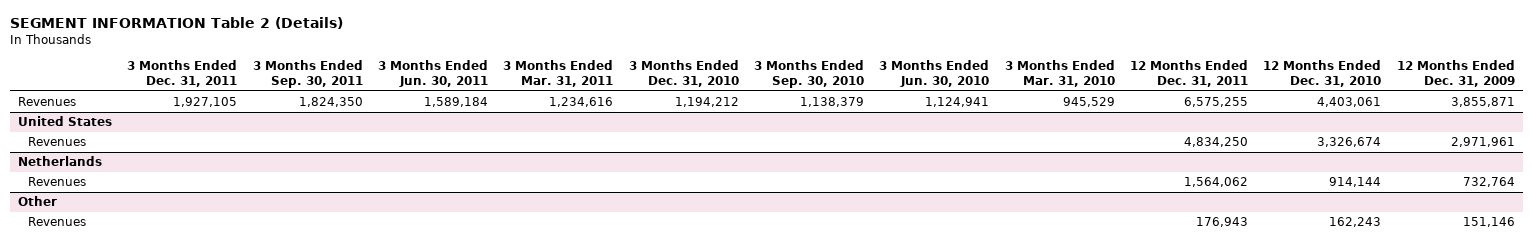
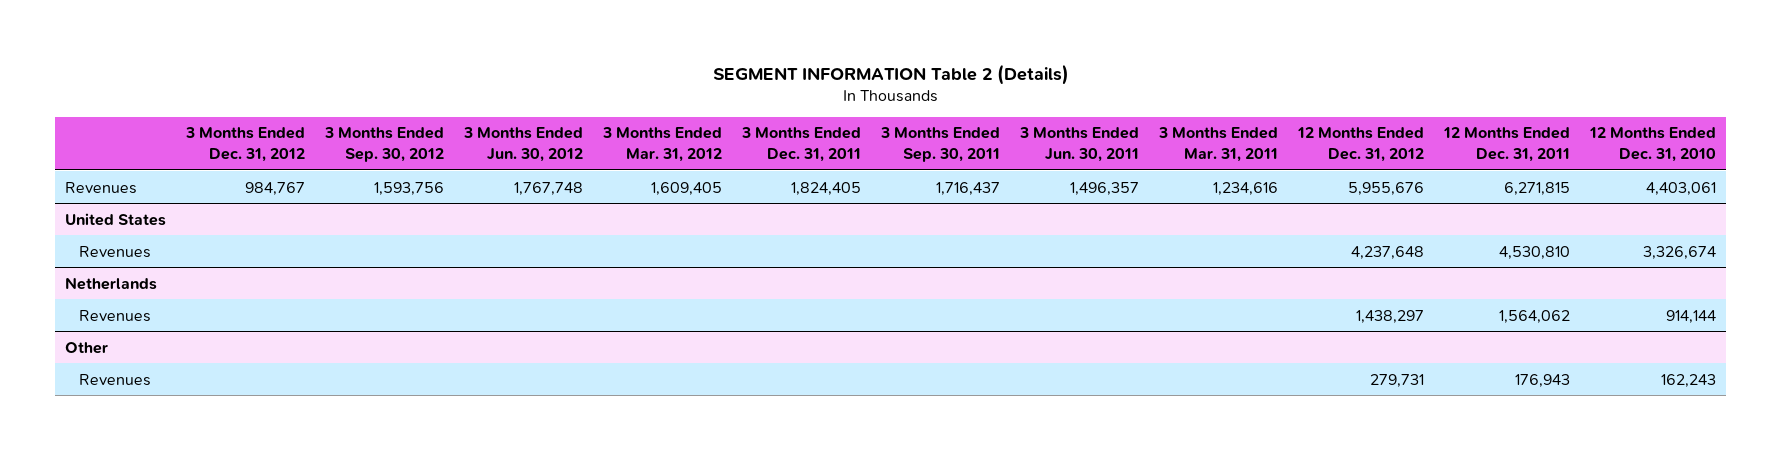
- | 3 Months Ended Dec. 31, 2011 | 3 Months Ended Sep. 30, 2011 | 3 Months Ended Jun. 30, 2011 | 3 Months Ended Mar. 31, 2011 | 3 Months Ended Dec. 31, 2010 | 3 Months Ended Sep. 30, 2010 | 3 Months Ended Jun. 30, 2010 | 3 Months Ended Mar. 31, 2010 | 12 Months Ended Dec. 31, 2011 | 12 Months Ended Dec. 31, 2010 | 12 Months Ended Dec. 31, 2009
+ | 3 Months Ended Dec. 31, 2012 | 3 Months Ended Sep. 30, 2012 | 3 Months Ended Jun. 30, 2012 | 3 Months Ended Mar. 31, 2012 | 3 Months Ended Dec. 31, 2011 | 3 Months Ended Sep. 30, 2011 | 3 Months Ended Jun. 30, 2011 | 3 Months Ended Mar. 31, 2011 | 12 Months Ended Dec. 31, 2012 | 12 Months Ended Dec. 31, 2011 | 12 Months Ended Dec. 31, 2010
- Revenues | 1,927,105 | 1,824,350 | 1,589,184 | 1,234,616 | 1,194,212 | 1,138,379 | 1,124,941 | 945,529 | 6,575,255 | 4,403,061 | 3,855,871
+ Revenues | 984,767 | 1,593,756 | 1,767,748 | 1,609,405 | 1,824,405 | 1,716,437 | 1,496,357 | 1,234,616 | 5,955,676 | 6,271,815 | 4,403,061
@ United States
- Revenues | | | | | | | | | 4,834,250 | 3,326,674 | 2,971,961
+ Revenues | | | | | | | | | 4,237,648 | 4,530,810 | 3,326,674

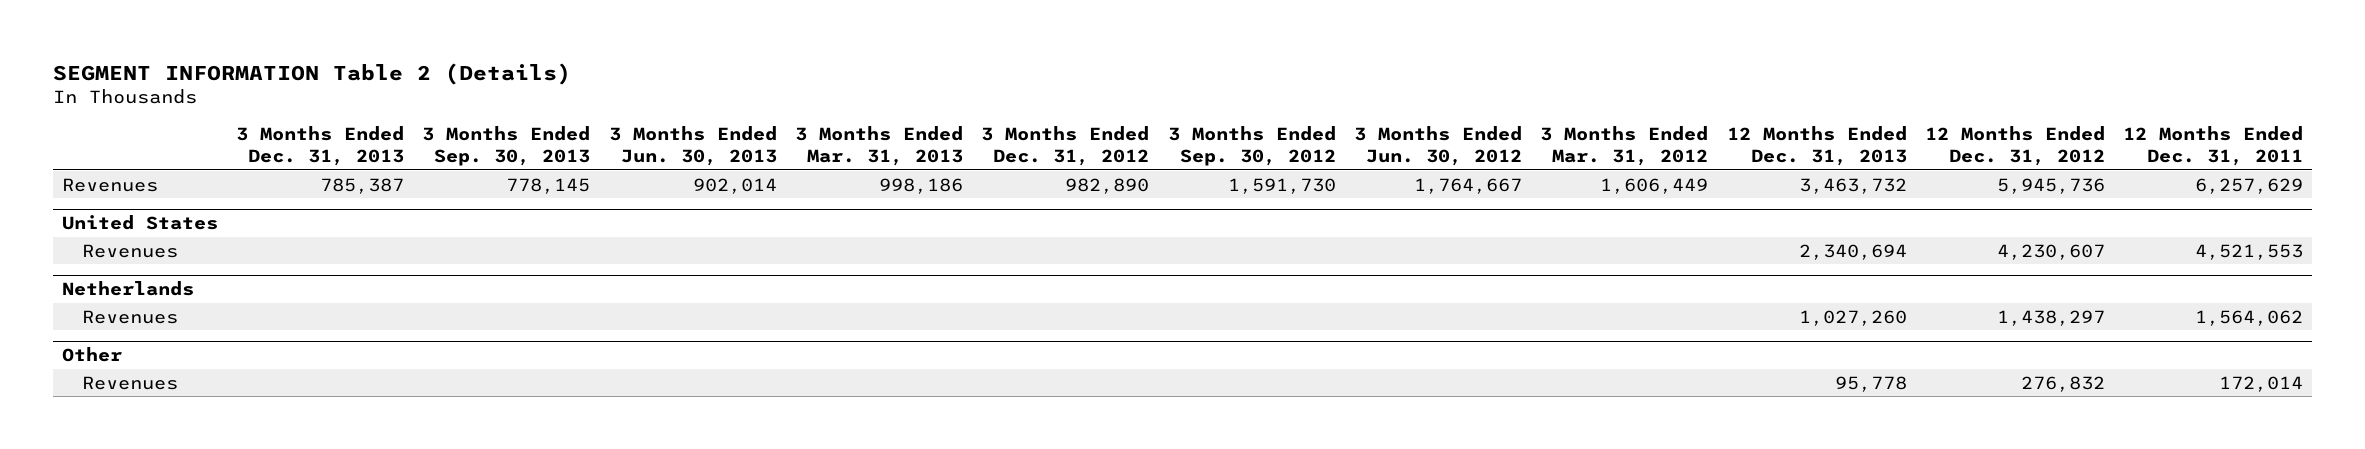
- | 3 Months Ended Dec. 31, 2012 | 3 Months Ended Sep. 30, 2012 | 3 Months Ended Jun. 30, 2012 | 3 Months Ended Mar. 31, 2012 | 3 Months Ended Dec. 31, 2011 | 3 Months Ended Sep. 30, 2011 | 3 Months Ended Jun. 30, 2011 | 3 Months Ended Mar. 31, 2011 | 12 Months Ended Dec. 31, 2012 | 12 Months Ended Dec. 31, 2011 | 12 Months Ended Dec. 31, 2010
+ | 3 Months Ended Dec. 31, 2013 | 3 Months Ended Sep. 30, 2013 | 3 Months Ended Jun. 30, 2013 | 3 Months Ended Mar. 31, 2013 | 3 Months Ended Dec. 31, 2012 | 3 Months Ended Sep. 30, 2012 | 3 Months Ended Jun. 30, 2012 | 3 Months Ended Mar. 31, 2012 | 12 Months Ended Dec. 31, 2013 | 12 Months Ended Dec. 31, 2012 | 12 Months Ended Dec. 31, 2011
- Revenues | 984,767 | 1,593,756 | 1,767,748 | 1,609,405 | 1,824,405 | 1,716,437 | 1,496,357 | 1,234,616 | 5,955,676 | 6,271,815 | 4,403,061
+ Revenues | 785,387 | 778,145 | 902,014 | 998,186 | 982,890 | 1,591,730 | 1,764,667 | 1,606,449 | 3,463,732 | 5,945,736 | 6,257,629
@ United States
- Revenues | | | | | | | | | 4,237,648 | 4,530,810 | 3,326,674
+ Revenues | | | | | | | | | 2,340,694 | 4,230,607 | 4,521,553
@ Other
- Revenues | | | | | | | | | 279,731 | 176,943 | 162,243
+ Revenues | | | | | | | | | 95,778 | 276,832 | 172,014

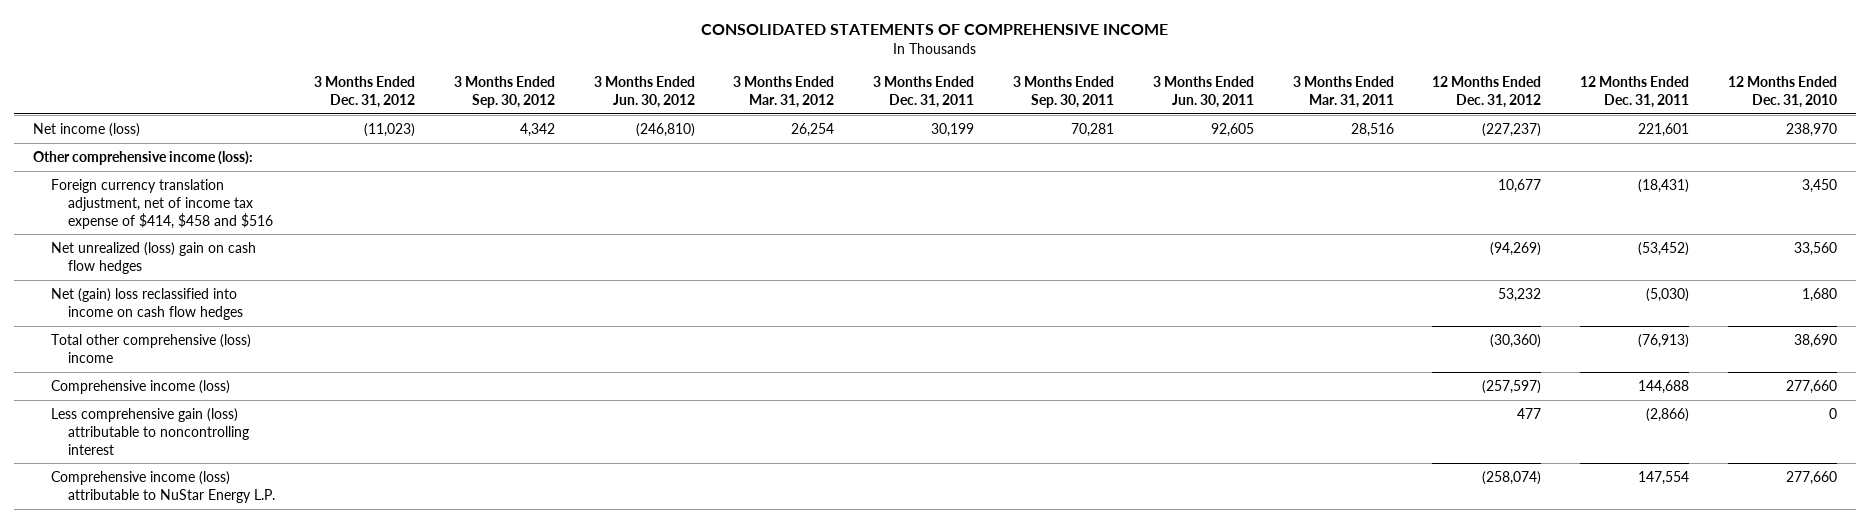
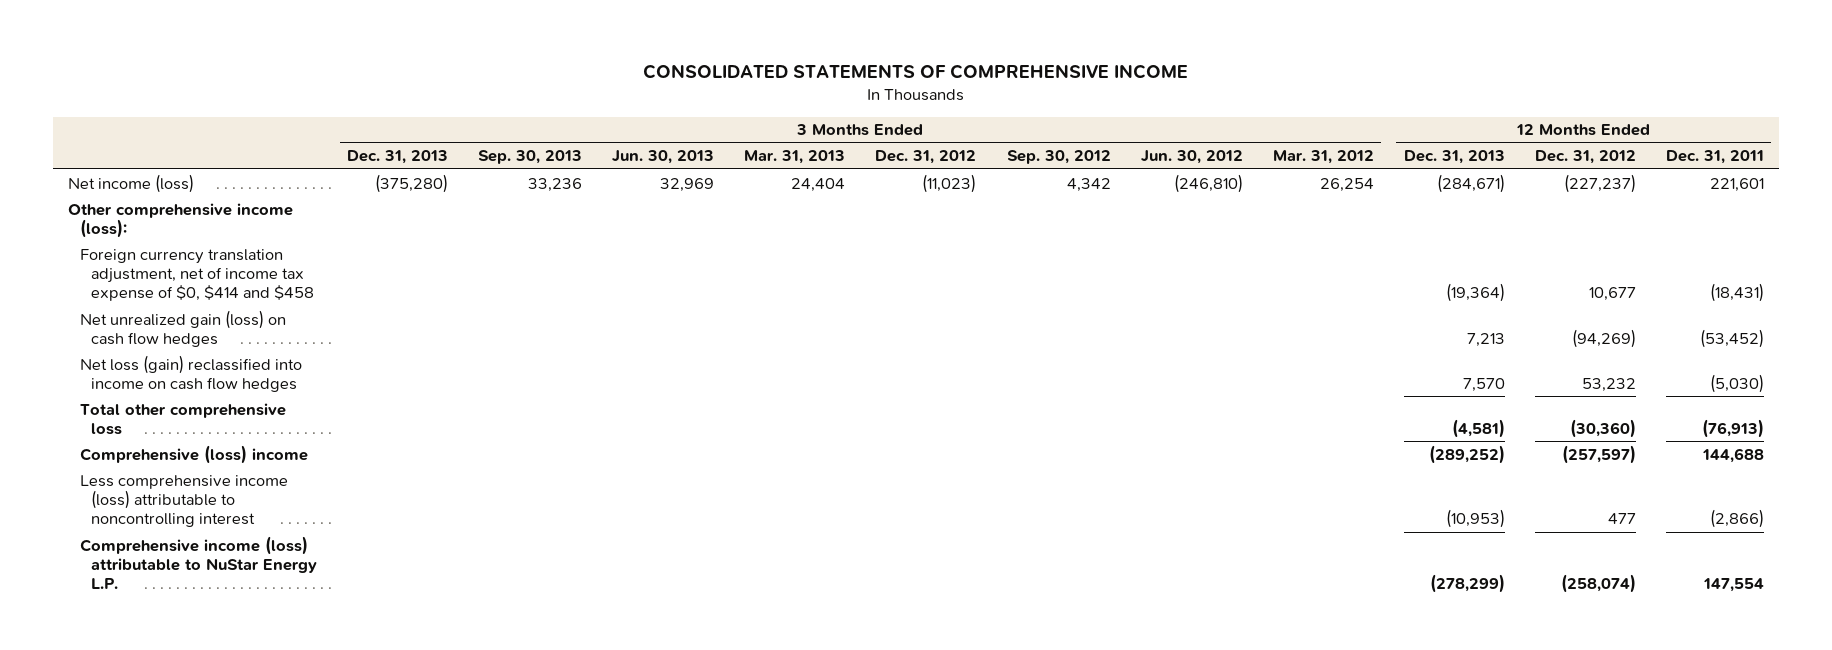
- | 3 Months Ended Dec. 31, 2012 | 3 Months Ended Sep. 30, 2012 | 3 Months Ended Jun. 30, 2012 | 3 Months Ended Mar. 31, 2012 | 3 Months Ended Dec. 31, 2011 | 3 Months Ended Sep. 30, 2011 | 3 Months Ended Jun. 30, 2011 | 3 Months Ended Mar. 31, 2011 | 12 Months Ended Dec. 31, 2012 | 12 Months Ended Dec. 31, 2011 | 12 Months Ended Dec. 31, 2010
+ | 3 Months Ended Dec. 31, 2013 | 3 Months Ended Sep. 30, 2013 | 3 Months Ended Jun. 30, 2013 | 3 Months Ended Mar. 31, 2013 | 3 Months Ended Dec. 31, 2012 | 3 Months Ended Sep. 30, 2012 | 3 Months Ended Jun. 30, 2012 | 3 Months Ended Mar. 31, 2012 | 12 Months Ended Dec. 31, 2013 | 12 Months Ended Dec. 31, 2012 | 12 Months Ended Dec. 31, 2011
- Foreign currency translation adjustment, net of income tax expense of $414, $458 and $516 | | | | | | | | | 10,677 | (18,431) | 3,450
- Net unrealized (loss) gain on cash flow hedges | | | | | | | | | (94,269) | (53,452) | 33,560
- Net (gain) loss reclassified into income on cash flow hedges | | | | | | | | | 53,232 | (5,030) | 1,680
- Total other comprehensive (loss) income | | | | | | | | | (30,360) | (76,913) | 38,690
- Comprehensive income (loss) | | | | | | | | | (257,597) | 144,688 | 277,660
- Less comprehensive gain (loss) attributable to noncontrolling interest | | | | | | | | | 477 | (2,866) | 0
+ Foreign currency translation adjustment, net of income tax expense of $0, $414 and $458 | | | | | | | | | (19,364) | 10,677 | (18,431)
+ Net unrealized gain (loss) on cash flow hedges | | | | | | | | | 7,213 | (94,269) | (53,452)
+ Net loss (gain) reclassified into income on cash flow hedges | | | | | | | | | 7,570 | 53,232 | (5,030)
+ Total other comprehensive loss | | | | | | | | | (4,581) | (30,360) | (76,913)
+ Comprehensive (loss) income | | | | | | | | | (289,252) | (257,597) | 144,688
+ Less comprehensive income (loss) attributable to noncontrolling interest | | | | | | | | | (10,953) | 477 | (2,866)

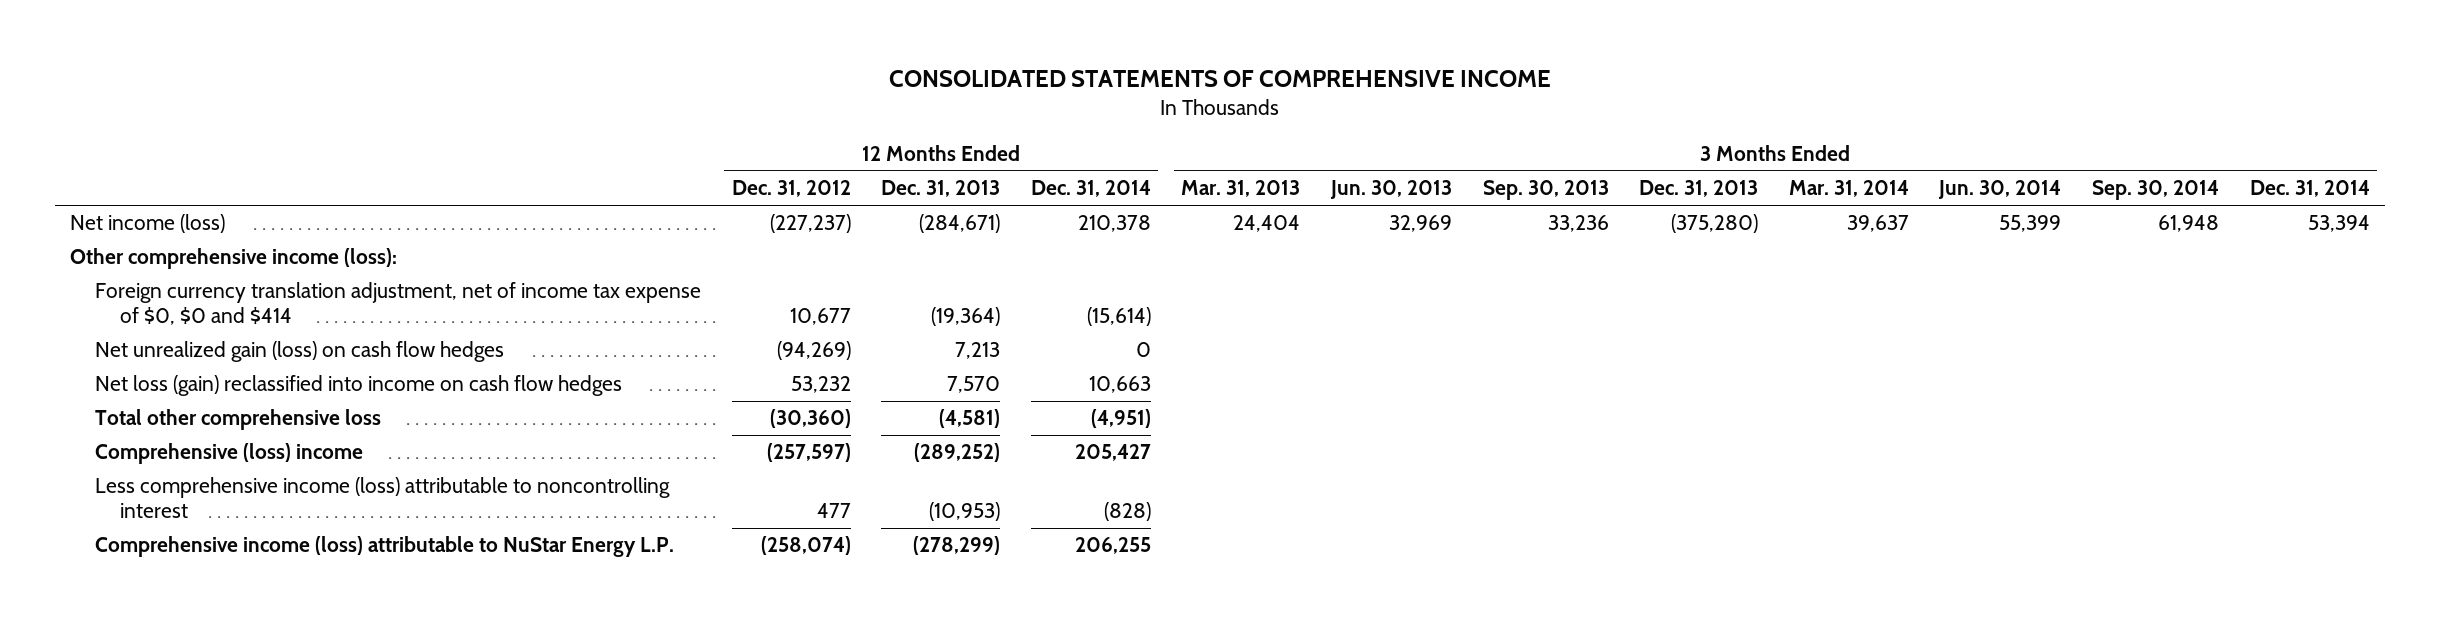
- | 3 Months Ended Dec. 31, 2013 | 3 Months Ended Sep. 30, 2013 | 3 Months Ended Jun. 30, 2013 | 3 Months Ended Mar. 31, 2013 | 3 Months Ended Dec. 31, 2012 | 3 Months Ended Sep. 30, 2012 | 3 Months Ended Jun. 30, 2012 | 3 Months Ended Mar. 31, 2012 | 12 Months Ended Dec. 31, 2013 | 12 Months Ended Dec. 31, 2012 | 12 Months Ended Dec. 31, 2011
+ | 12 Months Ended Dec. 31, 2012 | 12 Months Ended Dec. 31, 2013 | 12 Months Ended Dec. 31, 2014 | 3 Months Ended Mar. 31, 2013 | 3 Months Ended Jun. 30, 2013 | 3 Months Ended Sep. 30, 2013 | 3 Months Ended Dec. 31, 2013 | 3 Months Ended Mar. 31, 2014 | 3 Months Ended Jun. 30, 2014 | 3 Months Ended Sep. 30, 2014 | 3 Months Ended Dec. 31, 2014
- Foreign currency translation adjustment, net of income tax expense of $0, $414 and $458 | | | | | | | | | (19,364) | 10,677 | (18,431)
+ Foreign currency translation adjustment, net of income tax expense of $0, $0 and $414 | 10,677 | (19,364) | (15,614) | | | | | | | |

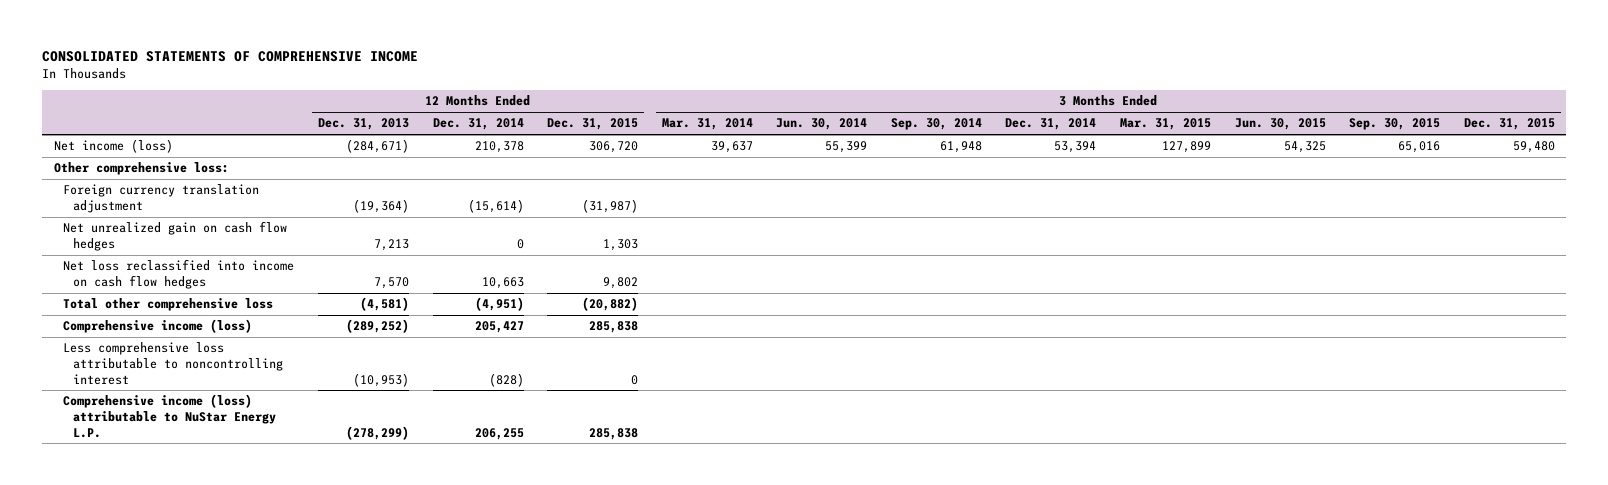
- | 12 Months Ended Dec. 31, 2012 | 12 Months Ended Dec. 31, 2013 | 12 Months Ended Dec. 31, 2014 | 3 Months Ended Mar. 31, 2013 | 3 Months Ended Jun. 30, 2013 | 3 Months Ended Sep. 30, 2013 | 3 Months Ended Dec. 31, 2013 | 3 Months Ended Mar. 31, 2014 | 3 Months Ended Jun. 30, 2014 | 3 Months Ended Sep. 30, 2014 | 3 Months Ended Dec. 31, 2014
+ | 12 Months Ended Dec. 31, 2013 | 12 Months Ended Dec. 31, 2014 | 12 Months Ended Dec. 31, 2015 | 3 Months Ended Mar. 31, 2014 | 3 Months Ended Jun. 30, 2014 | 3 Months Ended Sep. 30, 2014 | 3 Months Ended Dec. 31, 2014 | 3 Months Ended Mar. 31, 2015 | 3 Months Ended Jun. 30, 2015 | 3 Months Ended Sep. 30, 2015 | 3 Months Ended Dec. 31, 2015
- Other comprehensive income (loss):
- Foreign currency translation adjustment, net of income tax expense of $0, $0 and $414 | 10,677 | (19,364) | (15,614) | | | | | | | |
- Net unrealized gain (loss) on cash flow hedges | (94,269) | 7,213 | 0 | | | | | | | |
- Net loss (gain) reclassified into income on cash flow hedges | 53,232 | 7,570 | 10,663 | | | | | | | |
+ Other comprehensive loss:
+ Foreign currency translation adjustment | (19,364) | (15,614) | (31,987) | | | | | | | |
+ Net unrealized gain on cash flow hedges | 7,213 | 0 | 1,303 | | | | | | | |
+ Net loss reclassified into income on cash flow hedges | 7,570 | 10,663 | 9,802 | | | | | | | |
- Comprehensive (loss) income | (257,597) | (289,252) | 205,427 | | | | | | | |
- Less comprehensive income (loss) attributable to noncontrolling interest | 477 | (10,953) | (828) | | | | | | | |
+ Comprehensive income (loss) | (289,252) | 205,427 | 285,838 | | | | | | | |
+ Less comprehensive loss attributable to noncontrolling interest | (10,953) | (828) | 0 | | | | | | | |

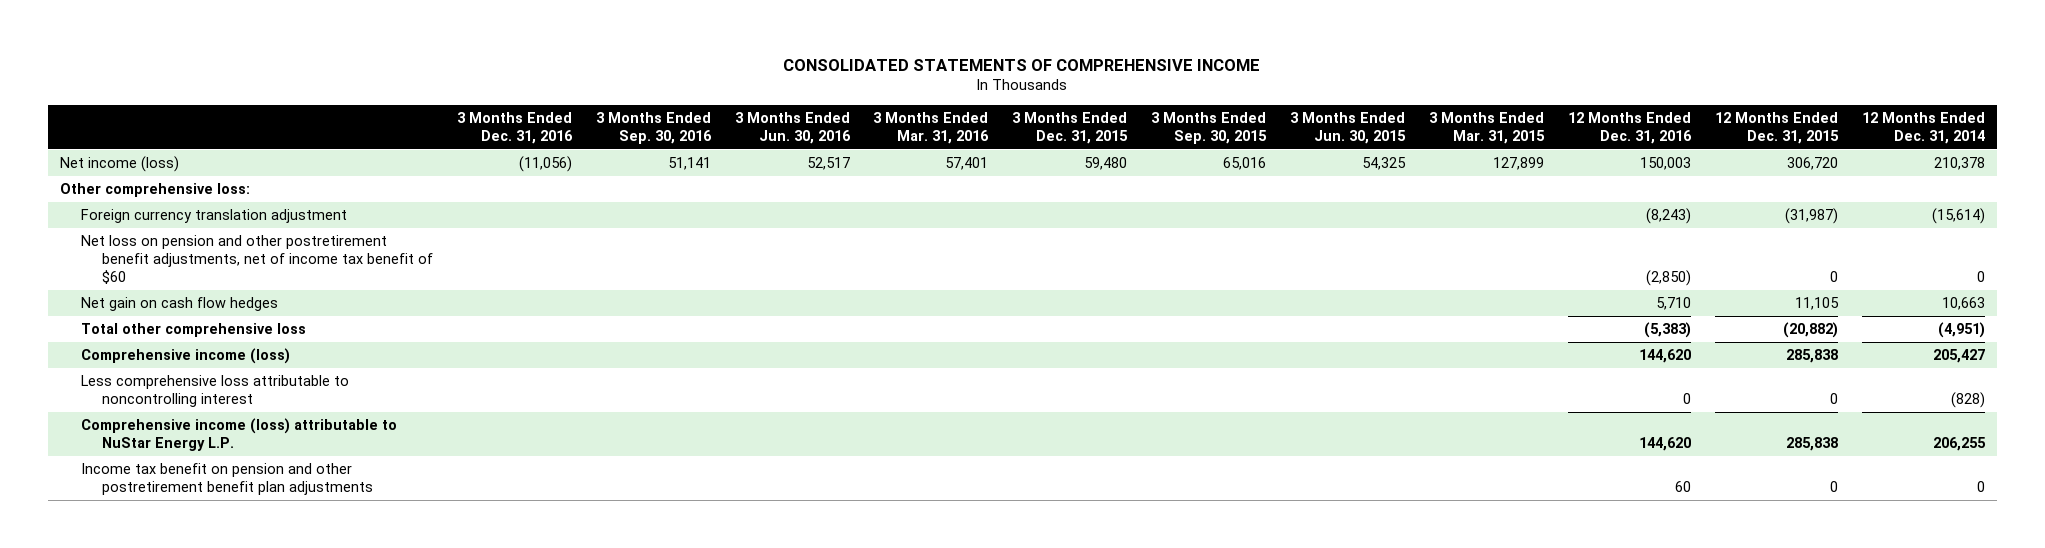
- | 12 Months Ended Dec. 31, 2013 | 12 Months Ended Dec. 31, 2014 | 12 Months Ended Dec. 31, 2015 | 3 Months Ended Mar. 31, 2014 | 3 Months Ended Jun. 30, 2014 | 3 Months Ended Sep. 30, 2014 | 3 Months Ended Dec. 31, 2014 | 3 Months Ended Mar. 31, 2015 | 3 Months Ended Jun. 30, 2015 | 3 Months Ended Sep. 30, 2015 | 3 Months Ended Dec. 31, 2015
+ | 3 Months Ended Dec. 31, 2016 | 3 Months Ended Sep. 30, 2016 | 3 Months Ended Jun. 30, 2016 | 3 Months Ended Mar. 31, 2016 | 3 Months Ended Dec. 31, 2015 | 3 Months Ended Sep. 30, 2015 | 3 Months Ended Jun. 30, 2015 | 3 Months Ended Mar. 31, 2015 | 12 Months Ended Dec. 31, 2016 | 12 Months Ended Dec. 31, 2015 | 12 Months Ended Dec. 31, 2014
- Net unrealized gain on cash flow hedges | 7,213 | 0 | 1,303 | | | | | | | |
- Net loss reclassified into income on cash flow hedges | 7,570 | 10,663 | 9,802 | | | | | | | |
+ Net loss on pension and other postretirement benefit adjustments, net of income tax benefit of $60 | | | | | | | | | (2,850) | 0 | 0
+ Net gain on cash flow hedges | | | | | | | | | 5,710 | 11,105 | 10,663
+ Income tax benefit on pension and other postretirement benefit plan adjustments | | | | | | | | | 60 | 0 | 0

